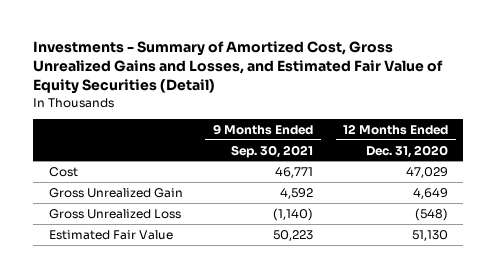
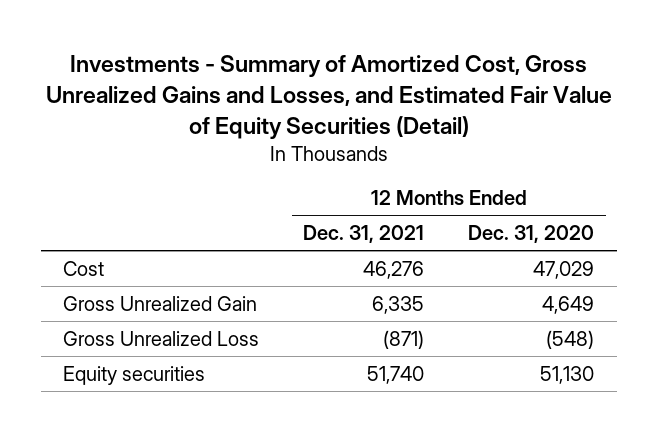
- | 9 Months Ended Sep. 30, 2021 | 12 Months Ended Dec. 31, 2020
+ | 12 Months Ended Dec. 31, 2021 | 12 Months Ended Dec. 31, 2020
- Estimated Fair Value | 50,223 | 51,130
+ Equity securities | 51,740 | 51,130

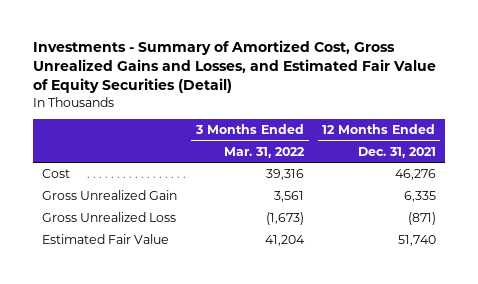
- | 12 Months Ended Dec. 31, 2021 | 12 Months Ended Dec. 31, 2020
+ | 3 Months Ended Mar. 31, 2022 | 12 Months Ended Dec. 31, 2021
- Equity securities | 51,740 | 51,130
+ Estimated Fair Value | 41,204 | 51,740

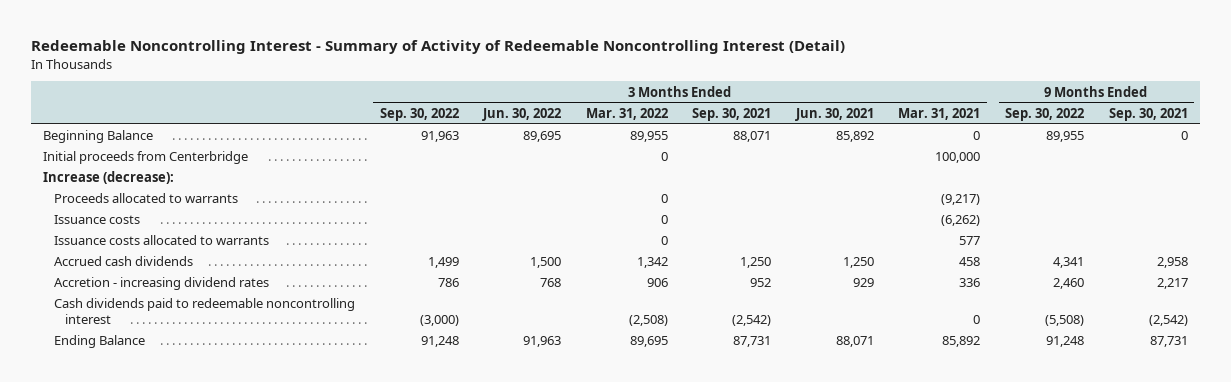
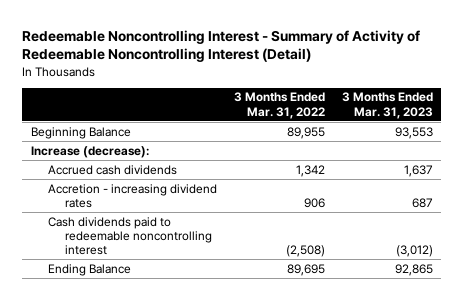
- | 3 Months Ended Sep. 30, 2022 | 3 Months Ended Jun. 30, 2022 | 3 Months Ended Mar. 31, 2022 | 3 Months Ended Sep. 30, 2021 | 3 Months Ended Jun. 30, 2021 | 3 Months Ended Mar. 31, 2021 | 9 Months Ended Sep. 30, 2022 | 9 Months Ended Sep. 30, 2021
+ | 3 Months Ended Mar. 31, 2022 | 3 Months Ended Mar. 31, 2023
- Initial proceeds from Centerbridge | | | 0 | | | 100,000 | |
- Proceeds allocated to warrants | | | 0 | | | (9,217) | |
- Issuance costs | | | 0 | | | (6,262) | |
- Issuance costs allocated to warrants | | | 0 | | | 577 | |

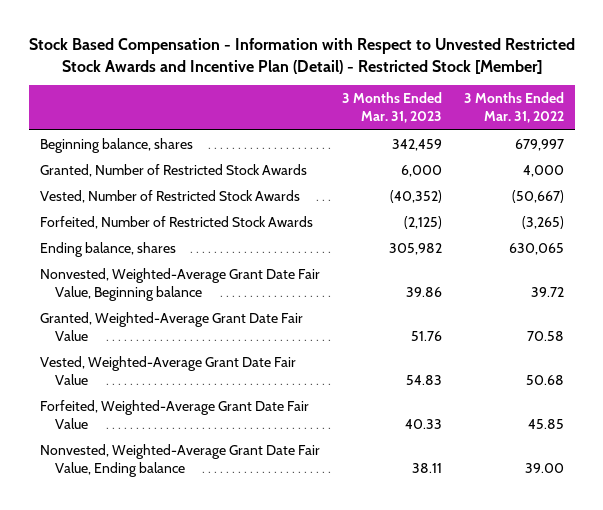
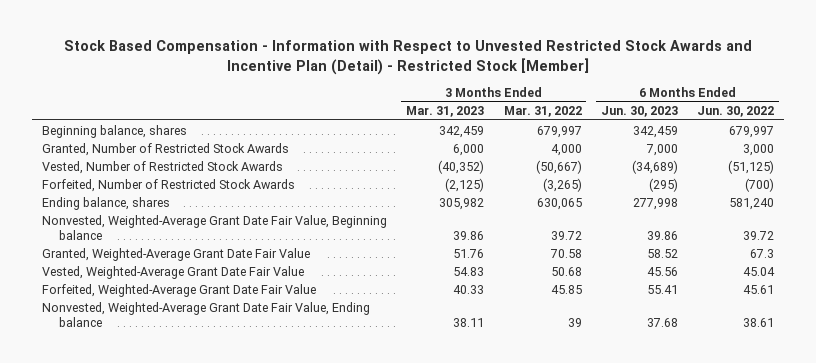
- | 3 Months Ended Mar. 31, 2023 | 3 Months Ended Mar. 31, 2022
+ | 3 Months Ended Mar. 31, 2023 | 3 Months Ended Mar. 31, 2022 | 6 Months Ended Jun. 30, 2023 | 6 Months Ended Jun. 30, 2022
- Nonvested, Weighted-Average Grant Date Fair Value, Ending balance | 38.11 | 39.00
+ Nonvested, Weighted-Average Grant Date Fair Value, Ending balance | 38.11 | 39 | 37.68 | 38.61

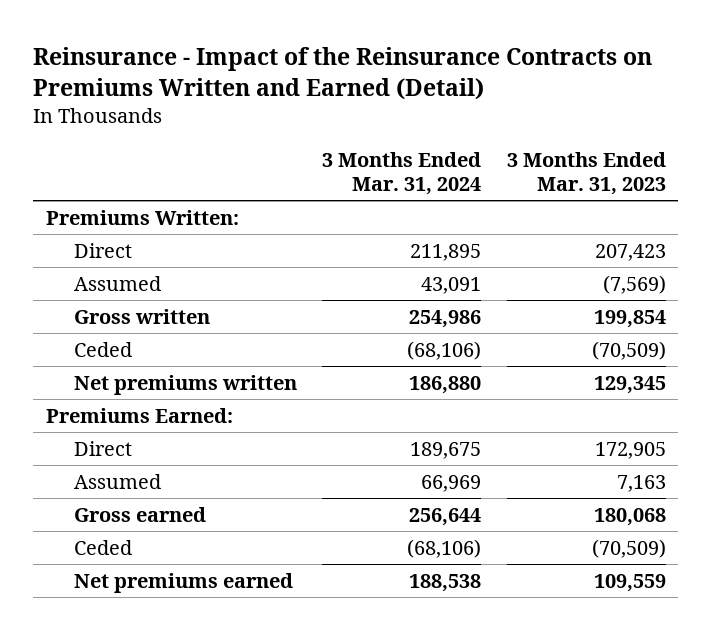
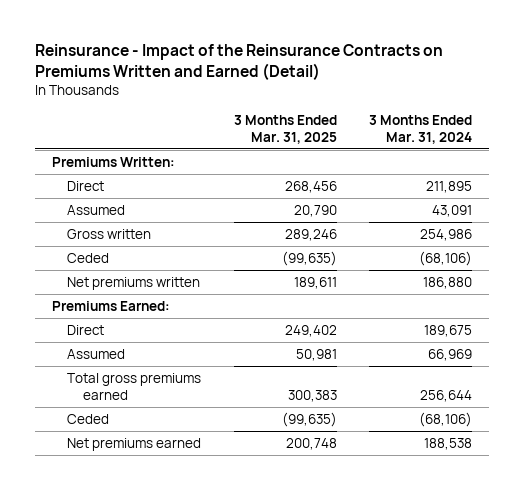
- | 3 Months Ended Mar. 31, 2024 | 3 Months Ended Mar. 31, 2023
+ | 3 Months Ended Mar. 31, 2025 | 3 Months Ended Mar. 31, 2024
- Gross earned | 256,644 | 180,068
+ Total gross premiums earned | 300,383 | 256,644

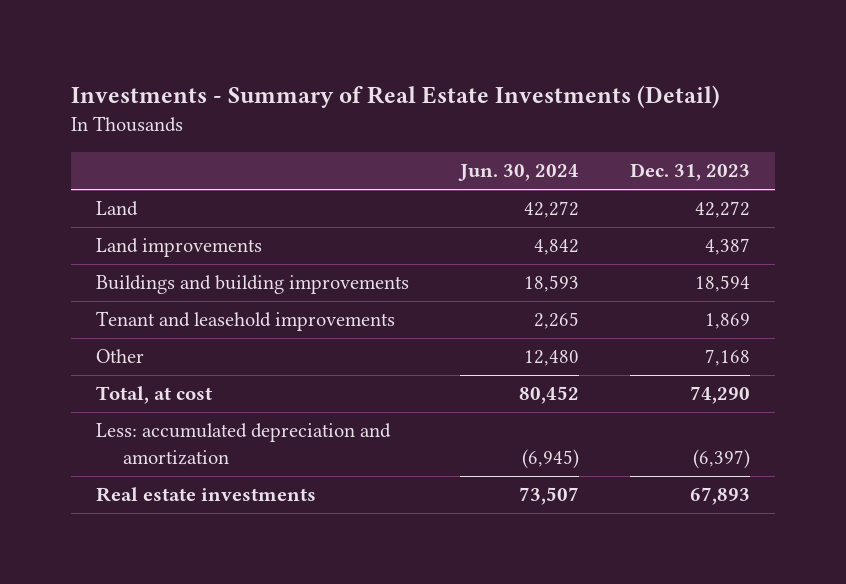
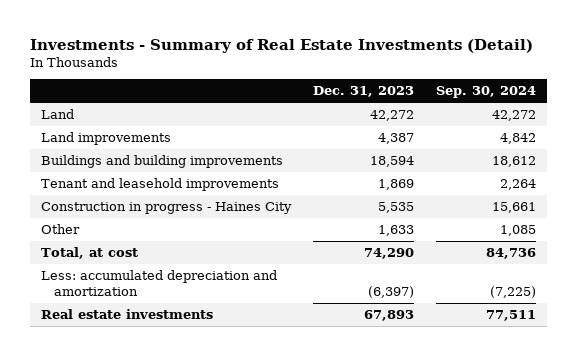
- | Jun. 30, 2024 | Dec. 31, 2023
+ | Dec. 31, 2023 | Sep. 30, 2024
- Other | 12,480 | 7,168
+ Construction in progress - Haines City | 5,535 | 15,661
+ Other | 1,633 | 1,085

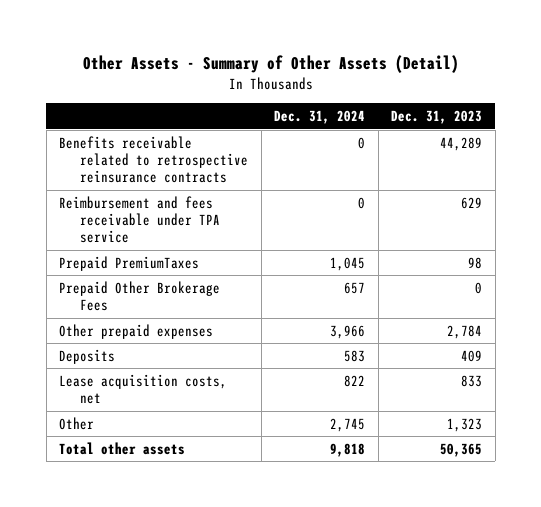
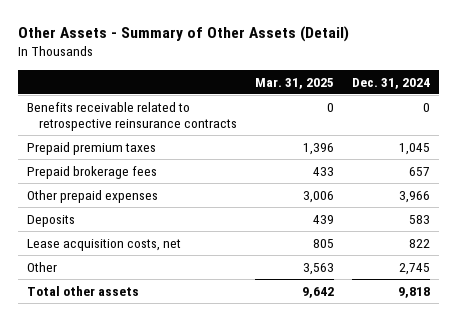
- | Dec. 31, 2024 | Dec. 31, 2023
+ | Mar. 31, 2025 | Dec. 31, 2024
- Reimbursement and fees receivable under TPA service | 0 | 629
- Prepaid PremiumTaxes | 1,045 | 98
- Prepaid Other Brokerage Fees | 657 | 0
+ Prepaid premium taxes | 1,396 | 1,045
+ Prepaid brokerage fees | 433 | 657

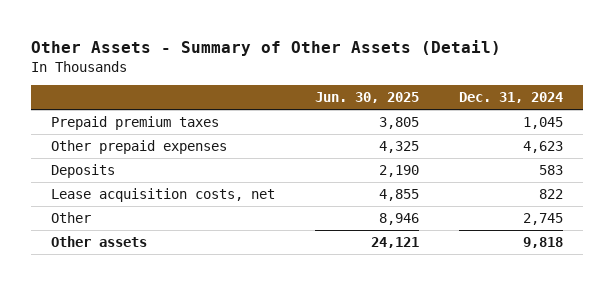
- | Mar. 31, 2025 | Dec. 31, 2024
+ | Jun. 30, 2025 | Dec. 31, 2024
- Benefits receivable related to retrospective reinsurance contracts | 0 | 0
- Prepaid brokerage fees | 433 | 657
- Other prepaid expenses | 3,006 | 3,966
+ Other prepaid expenses | 4,325 | 4,623
- Total other assets | 9,642 | 9,818
+ Other assets | 24,121 | 9,818

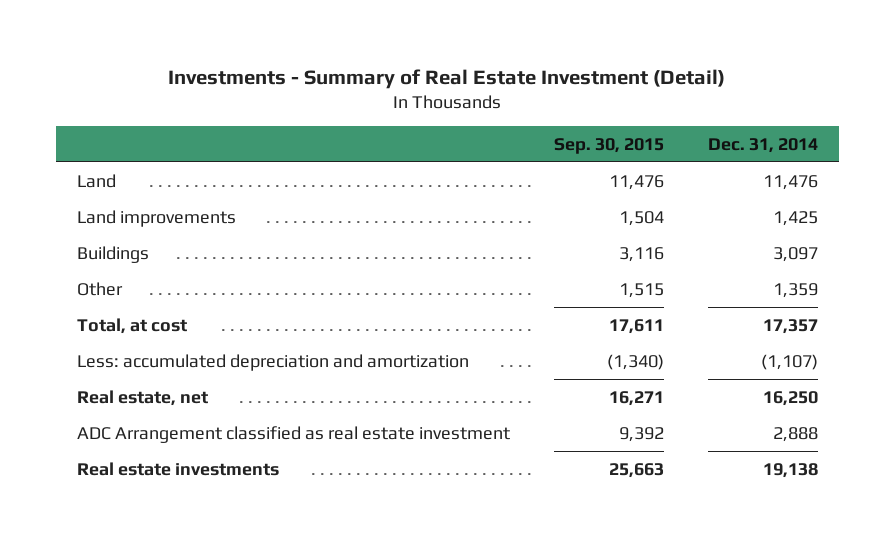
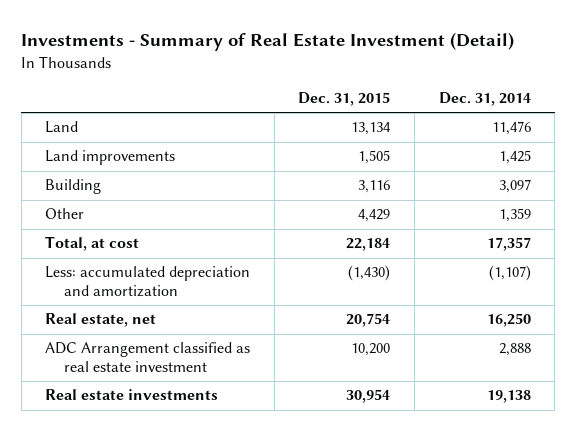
- | Sep. 30, 2015 | Dec. 31, 2014
+ | Dec. 31, 2015 | Dec. 31, 2014
- Buildings | 3,116 | 3,097
+ Building | 3,116 | 3,097

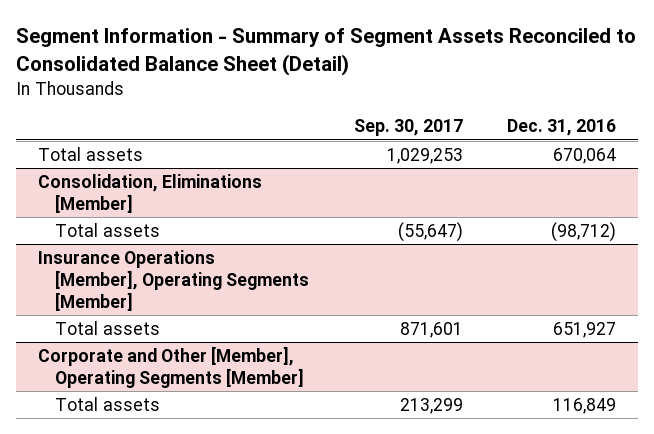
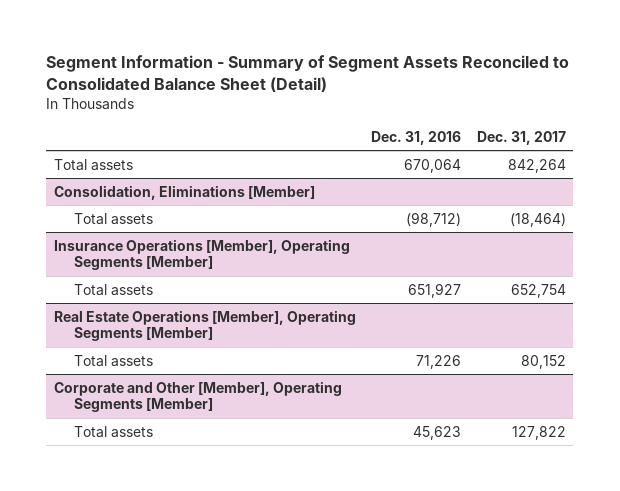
- | Sep. 30, 2017 | Dec. 31, 2016
+ | Dec. 31, 2016 | Dec. 31, 2017
+ Real Estate Operations [Member], Operating Segments [Member]
+ Total assets | 71,226 | 80,152
@ Corporate and Other [Member], Operating Segments [Member]
- Total assets | 213,299 | 116,849
+ Total assets | 45,623 | 127,822

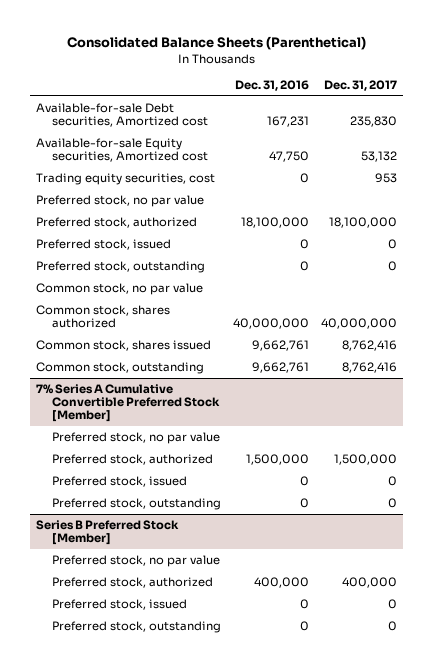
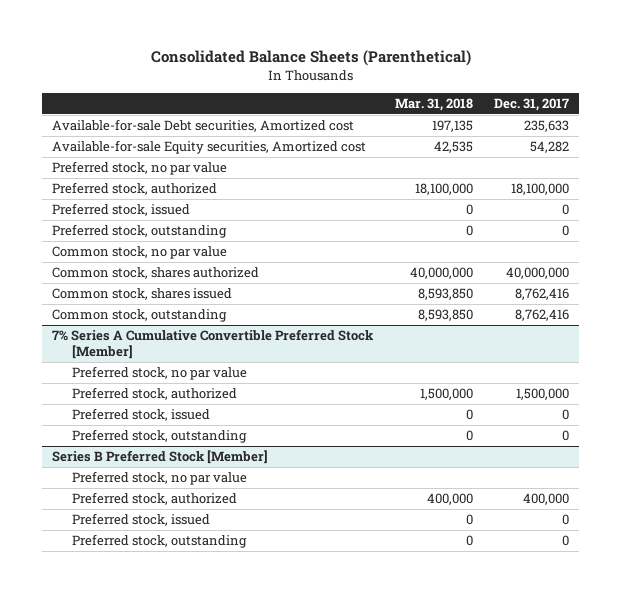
- | Dec. 31, 2016 | Dec. 31, 2017
+ | Mar. 31, 2018 | Dec. 31, 2017
- Available-for-sale Debt securities, Amortized cost | 167,231 | 235,830
- Available-for-sale Equity securities, Amortized cost | 47,750 | 53,132
- Trading equity securities, cost | 0 | 953
+ Available-for-sale Debt securities, Amortized cost | 197,135 | 235,633
+ Available-for-sale Equity securities, Amortized cost | 42,535 | 54,282

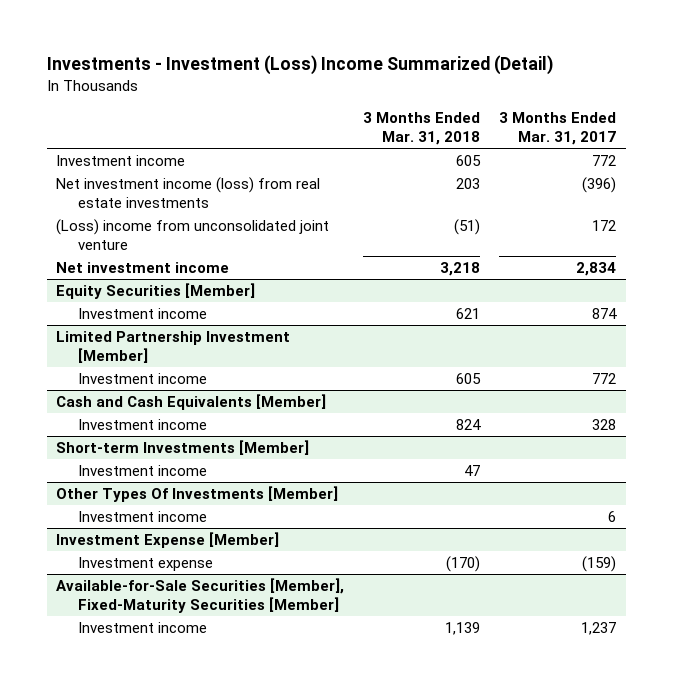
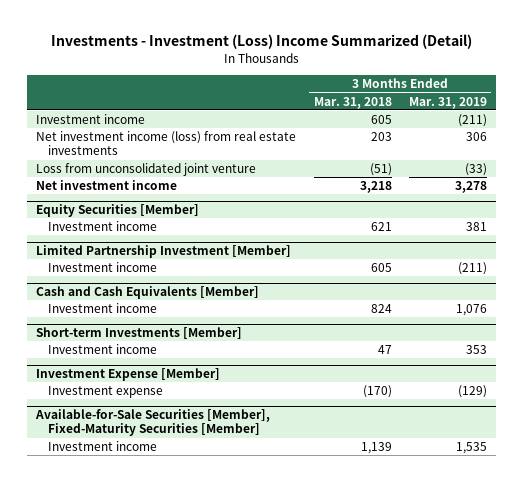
- | 3 Months Ended Mar. 31, 2018 | 3 Months Ended Mar. 31, 2017
+ | 3 Months Ended Mar. 31, 2018 | 3 Months Ended Mar. 31, 2019
- (Loss) income from unconsolidated joint venture | (51) | 172
+ Loss from unconsolidated joint venture | (51) | (33)
- Other Types Of Investments [Member]
- Investment income | | 6

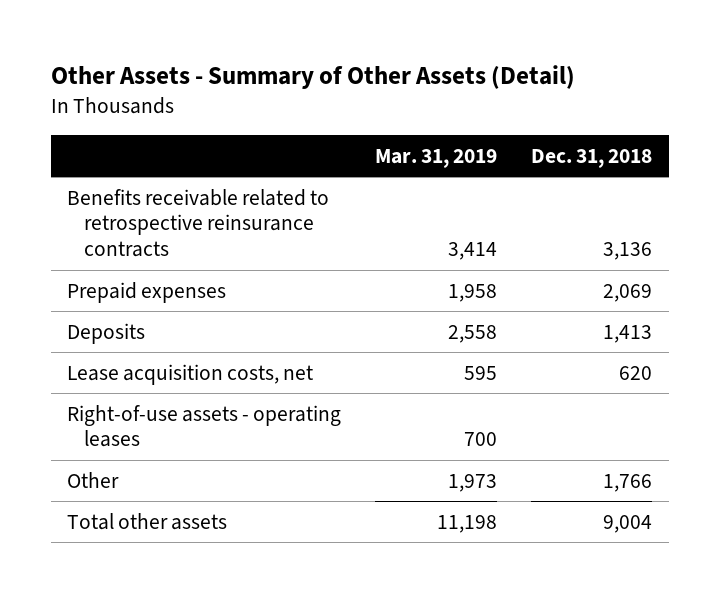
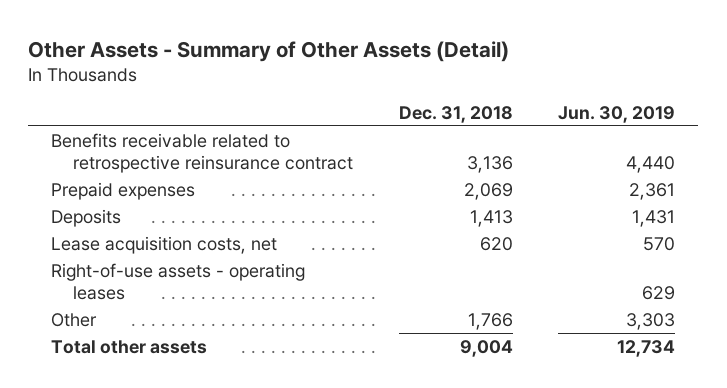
- | Mar. 31, 2019 | Dec. 31, 2018
+ | Dec. 31, 2018 | Jun. 30, 2019
- Benefits receivable related to retrospective reinsurance contracts | 3,414 | 3,136
+ Benefits receivable related to retrospective reinsurance contract | 3,136 | 4,440

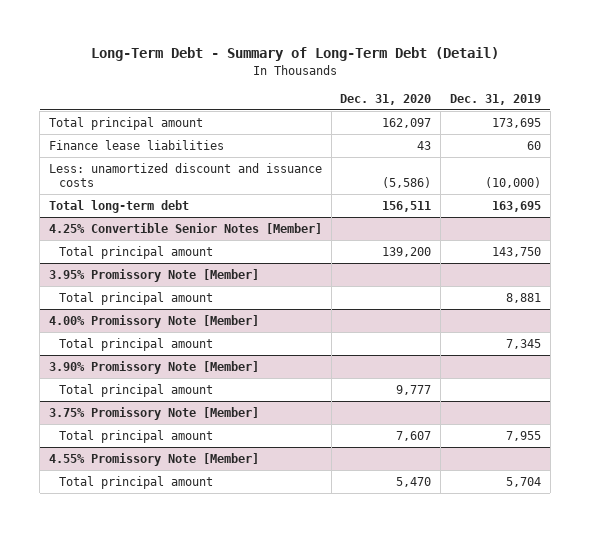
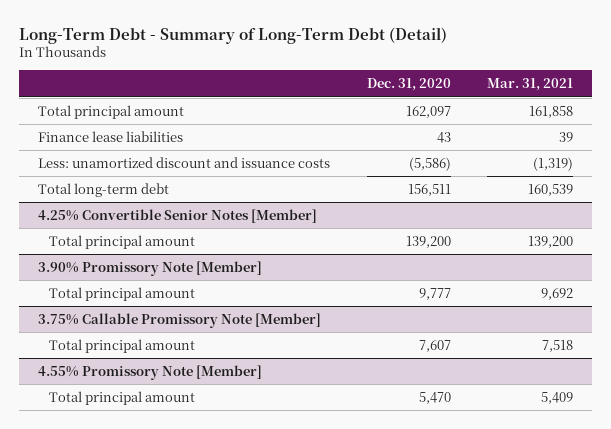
- | Dec. 31, 2020 | Dec. 31, 2019
+ | Dec. 31, 2020 | Mar. 31, 2021
- 3.95% Promissory Note [Member]
- Total principal amount | | 8,881
- 4.00% Promissory Note [Member]
- Total principal amount | | 7,345
- 3.75% Promissory Note [Member]
+ 3.75% Callable Promissory Note [Member]

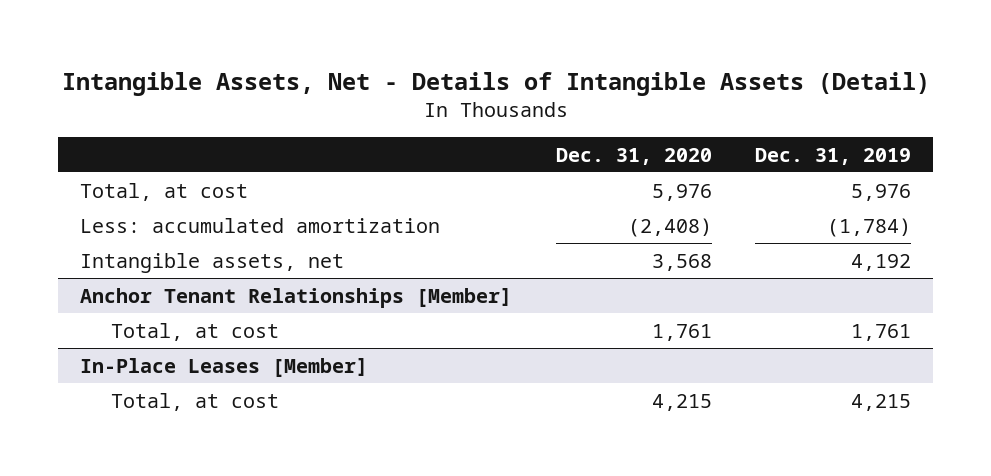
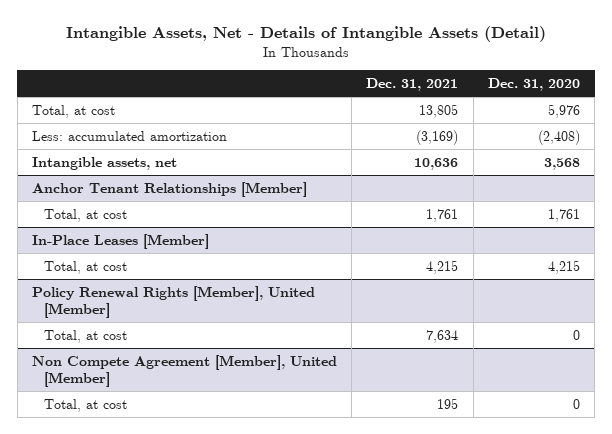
- | Dec. 31, 2020 | Dec. 31, 2019
+ | Dec. 31, 2021 | Dec. 31, 2020
+ Policy Renewal Rights [Member], United [Member]
+ Total, at cost | 7,634 | 0
+ Non Compete Agreement [Member], United [Member]
+ Total, at cost | 195 | 0

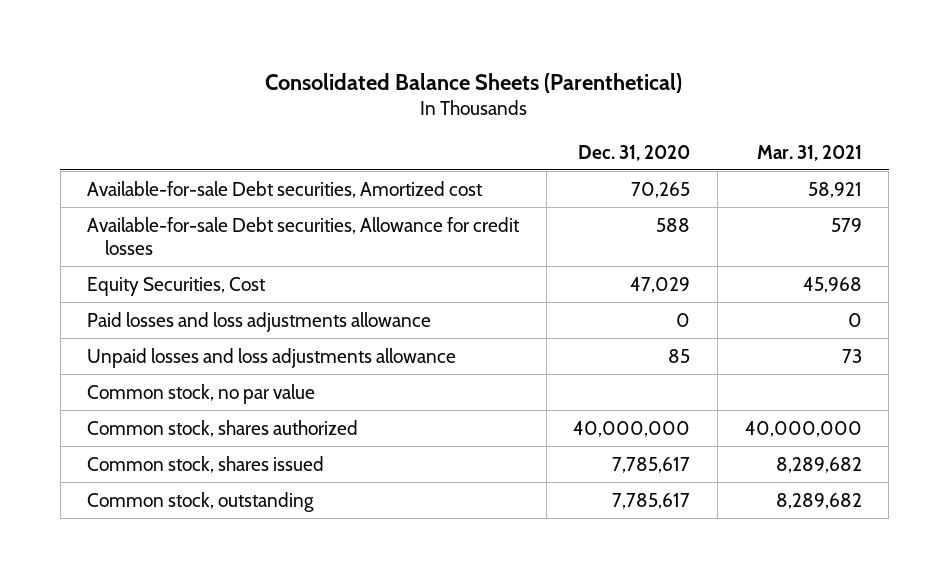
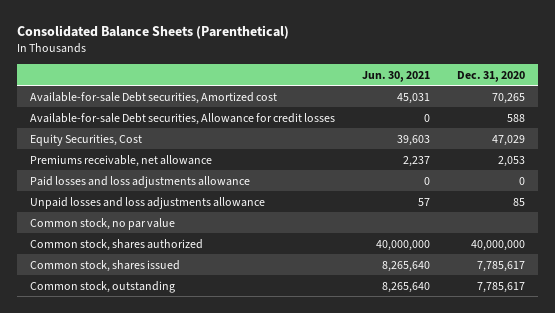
- | Dec. 31, 2020 | Mar. 31, 2021
+ | Jun. 30, 2021 | Dec. 31, 2020
+ Premiums receivable, net allowance | 2,237 | 2,053

